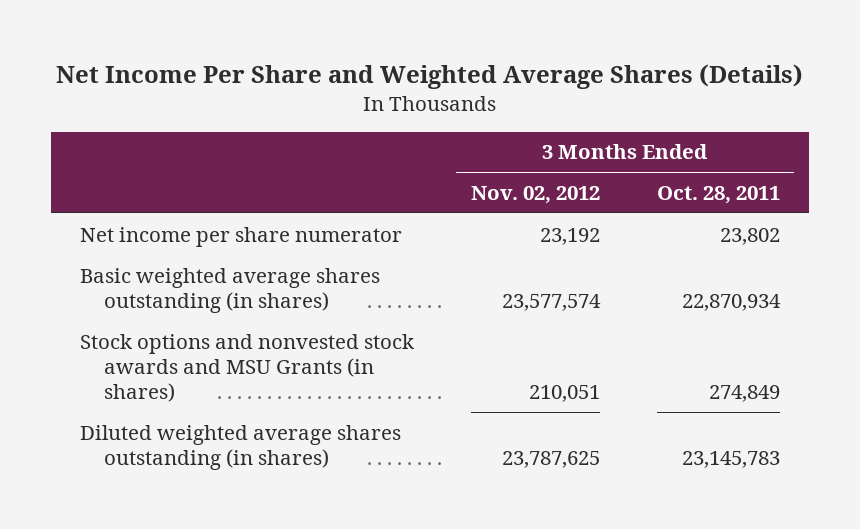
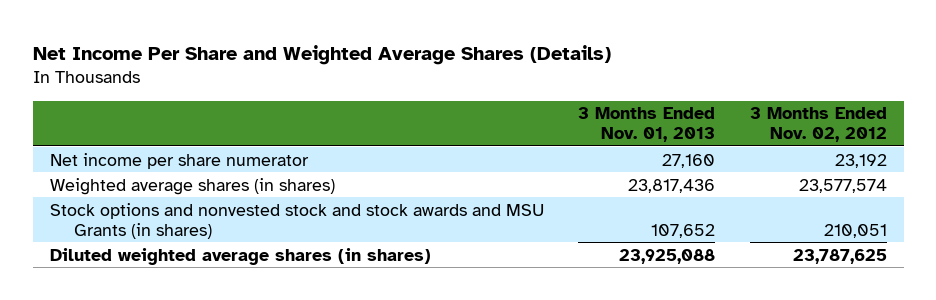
- | 3 Months Ended Nov. 02, 2012 | 3 Months Ended Oct. 28, 2011
+ | 3 Months Ended Nov. 01, 2013 | 3 Months Ended Nov. 02, 2012
- Basic weighted average shares outstanding (in shares) | 23,577,574 | 22,870,934
- Stock options and nonvested stock awards and MSU Grants (in shares) | 210,051 | 274,849
- Diluted weighted average shares outstanding (in shares) | 23,787,625 | 23,145,783
+ Weighted average shares (in shares) | 23,817,436 | 23,577,574
+ Stock options and nonvested stock and stock awards and MSU Grants (in shares) | 107,652 | 210,051
+ Diluted weighted average shares (in shares) | 23,925,088 | 23,787,625

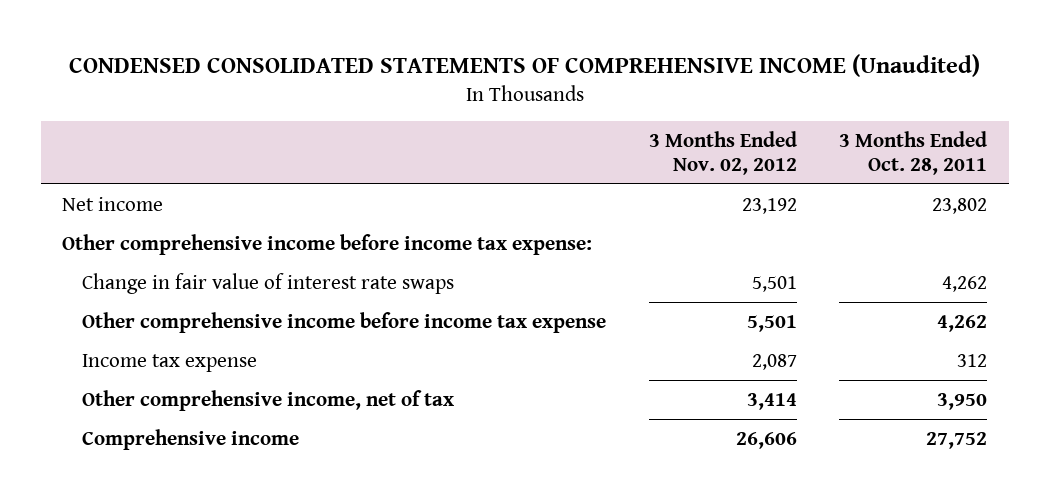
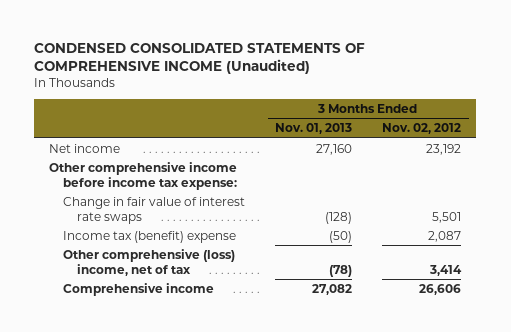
- | 3 Months Ended Nov. 02, 2012 | 3 Months Ended Oct. 28, 2011
+ | 3 Months Ended Nov. 01, 2013 | 3 Months Ended Nov. 02, 2012
- Other comprehensive income before income tax expense | 5,501 | 4,262
- Income tax expense | 2,087 | 312
- Other comprehensive income, net of tax | 3,414 | 3,950
+ Income tax (benefit) expense | (50) | 2,087
+ Other comprehensive (loss) income, net of tax | (78) | 3,414

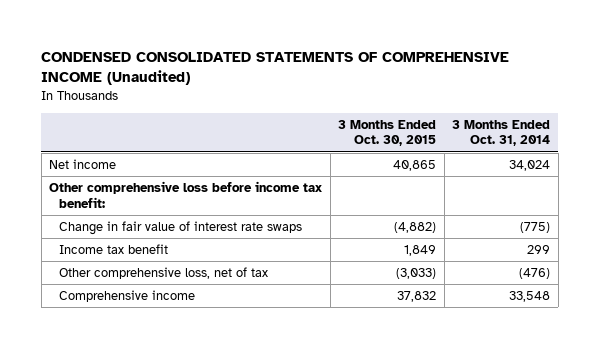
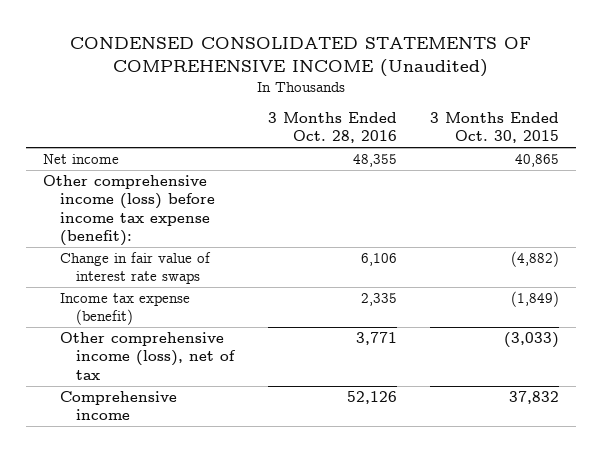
- | 3 Months Ended Oct. 30, 2015 | 3 Months Ended Oct. 31, 2014
+ | 3 Months Ended Oct. 28, 2016 | 3 Months Ended Oct. 30, 2015
- Other comprehensive loss before income tax benefit:
+ Other comprehensive income (loss) before income tax expense (benefit):
- Income tax benefit | 1,849 | 299
- Other comprehensive loss, net of tax | (3,033) | (476)
+ Income tax expense (benefit) | 2,335 | (1,849)
+ Other comprehensive income (loss), net of tax | 3,771 | (3,033)

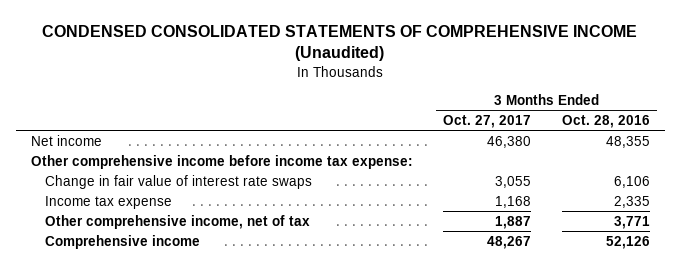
- | 3 Months Ended Oct. 28, 2016 | 3 Months Ended Oct. 30, 2015
+ | 3 Months Ended Oct. 27, 2017 | 3 Months Ended Oct. 28, 2016
- Other comprehensive income (loss) before income tax expense (benefit):
+ Other comprehensive income before income tax expense:
- Income tax expense (benefit) | 2,335 | (1,849)
- Other comprehensive income (loss), net of tax | 3,771 | (3,033)
+ Income tax expense | 1,168 | 2,335
+ Other comprehensive income, net of tax | 1,887 | 3,771

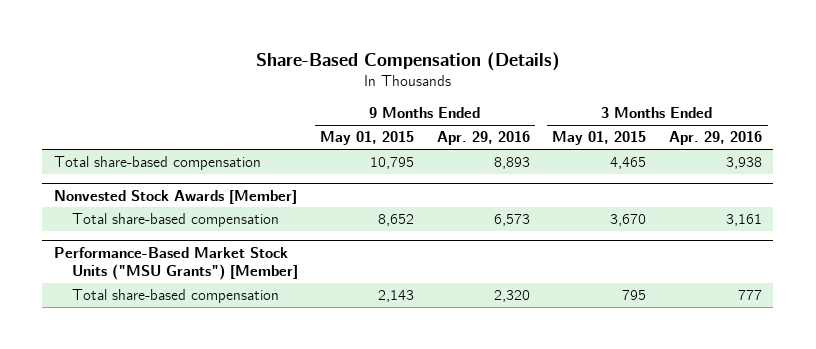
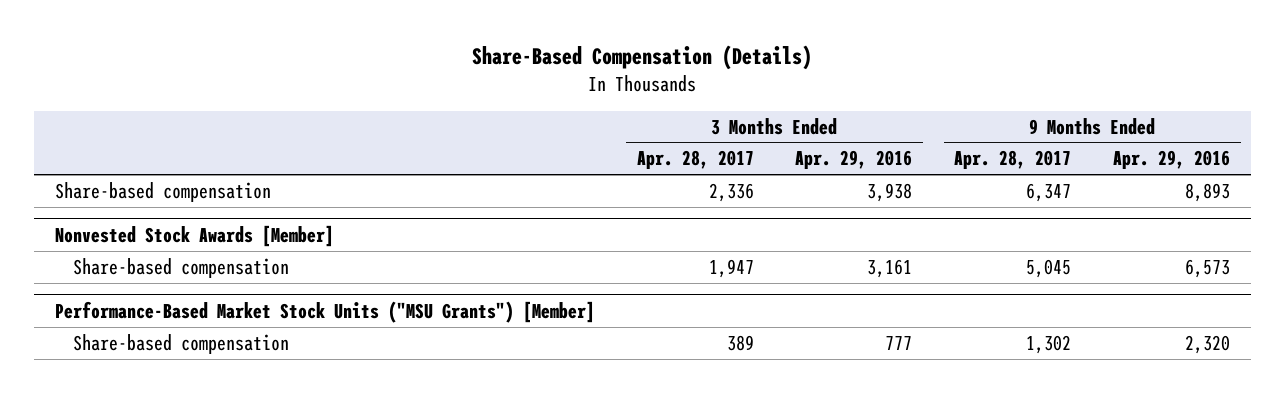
- | 9 Months Ended May 01, 2015 | 9 Months Ended Apr. 29, 2016 | 3 Months Ended May 01, 2015 | 3 Months Ended Apr. 29, 2016
+ | 3 Months Ended Apr. 28, 2017 | 3 Months Ended Apr. 29, 2016 | 9 Months Ended Apr. 28, 2017 | 9 Months Ended Apr. 29, 2016
- Total share-based compensation | 10,795 | 8,893 | 4,465 | 3,938
+ Share-based compensation | 2,336 | 3,938 | 6,347 | 8,893
@ Nonvested Stock Awards [Member]
- Total share-based compensation | 8,652 | 6,573 | 3,670 | 3,161
+ Share-based compensation | 1,947 | 3,161 | 5,045 | 6,573
@ Performance-Based Market Stock Units ("MSU Grants") [Member]
- Total share-based compensation | 2,143 | 2,320 | 795 | 777
+ Share-based compensation | 389 | 777 | 1,302 | 2,320

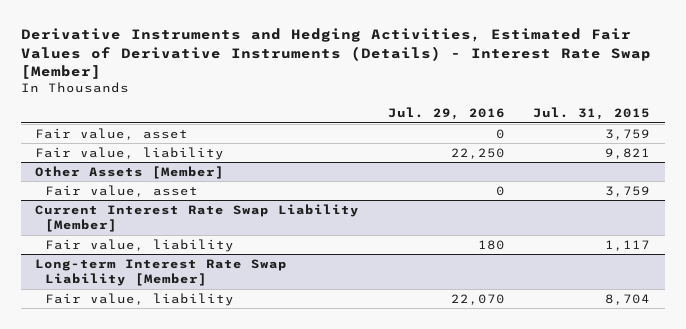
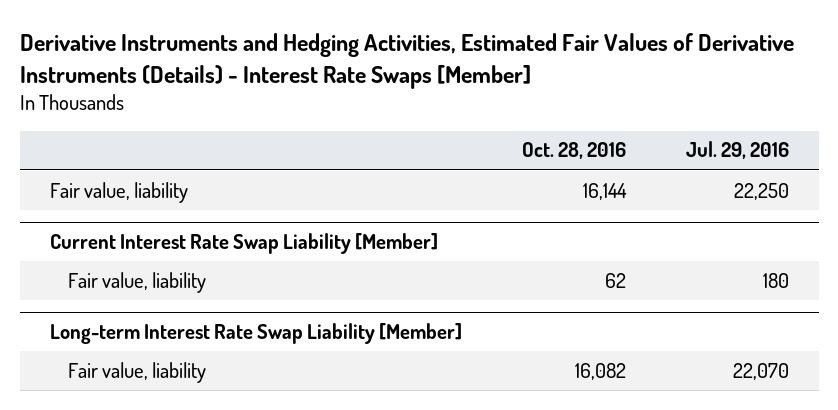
- Derivative Instruments and Hedging Activities, Estimated Fair Values of Derivative Instruments (Details) - Interest Rate Swap [Member]
+ Derivative Instruments and Hedging Activities, Estimated Fair Values of Derivative Instruments (Details) - Interest Rate Swaps [Member]
- | Jul. 29, 2016 | Jul. 31, 2015
+ | Oct. 28, 2016 | Jul. 29, 2016
- Fair value, asset | 0 | 3,759
- Other Assets [Member]
- Fair value, asset | 0 | 3,759

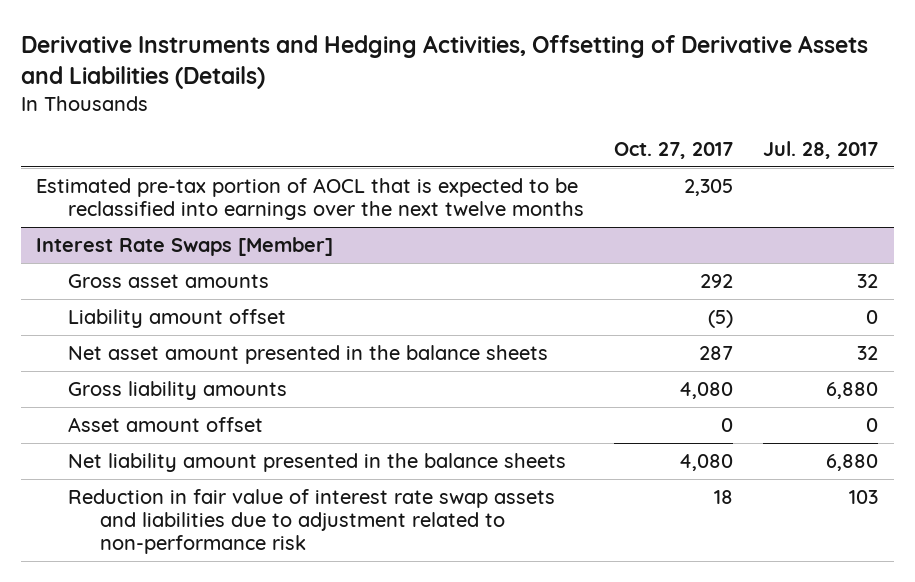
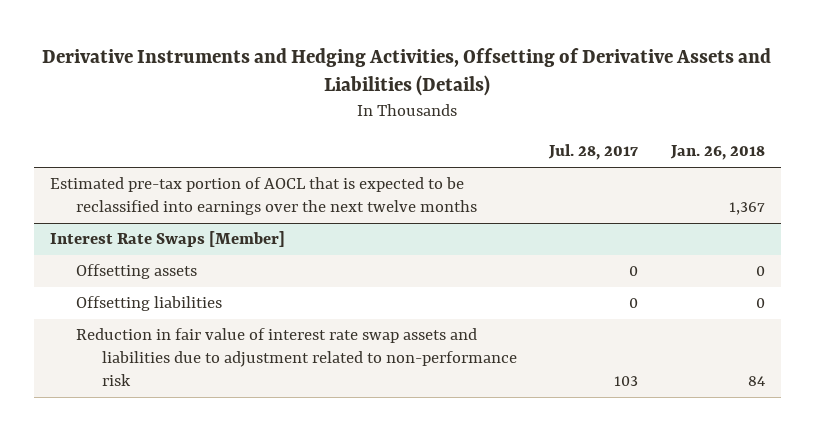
- | Oct. 27, 2017 | Jul. 28, 2017
+ | Jul. 28, 2017 | Jan. 26, 2018
@ Interest Rate Swaps [Member]
- Gross asset amounts | 292 | 32
- Liability amount offset | (5) | 0
- Net asset amount presented in the balance sheets | 287 | 32
- Gross liability amounts | 4,080 | 6,880
- Asset amount offset | 0 | 0
- Net liability amount presented in the balance sheets | 4,080 | 6,880
+ Offsetting assets | 0 | 0
+ Offsetting liabilities | 0 | 0

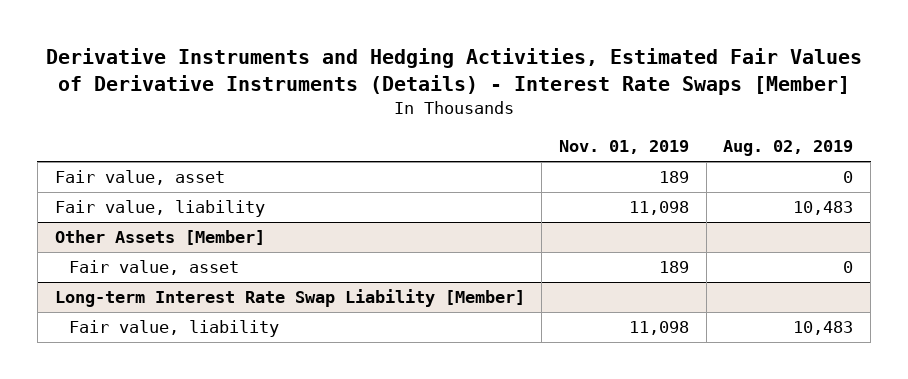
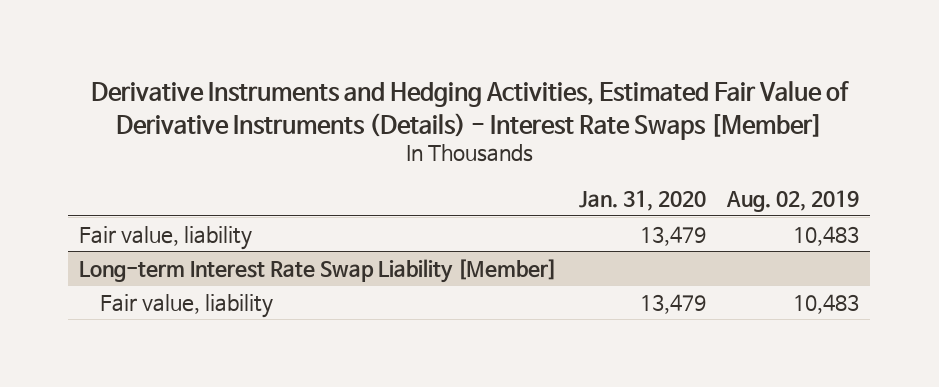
- Derivative Instruments and Hedging Activities, Estimated Fair Values of Derivative Instruments (Details) - Interest Rate Swaps [Member]
+ Derivative Instruments and Hedging Activities, Estimated Fair Value of Derivative Instruments (Details) - Interest Rate Swaps [Member]
- | Nov. 01, 2019 | Aug. 02, 2019
+ | Jan. 31, 2020 | Aug. 02, 2019
- Fair value, asset | 189 | 0
- Other Assets [Member]
- Fair value, asset | 189 | 0

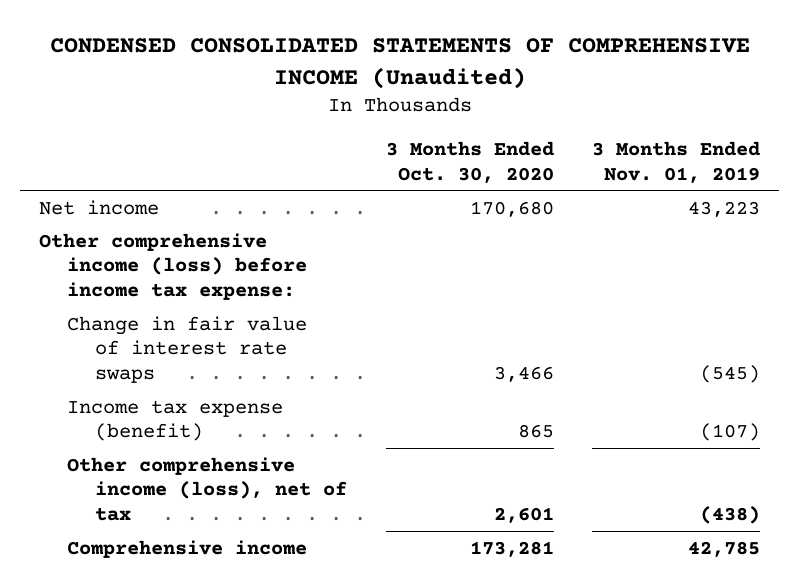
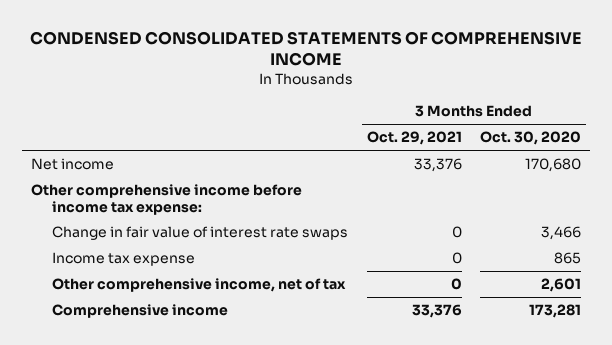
- CONDENSED CONSOLIDATED STATEMENTS OF COMPREHENSIVE INCOME (Unaudited)
+ CONDENSED CONSOLIDATED STATEMENTS OF COMPREHENSIVE INCOME
- | 3 Months Ended Oct. 30, 2020 | 3 Months Ended Nov. 01, 2019
+ | 3 Months Ended Oct. 29, 2021 | 3 Months Ended Oct. 30, 2020
- Other comprehensive income (loss) before income tax expense:
+ Other comprehensive income before income tax expense:
- Income tax expense (benefit) | 865 | (107)
- Other comprehensive income (loss), net of tax | 2,601 | (438)
+ Income tax expense | 0 | 865
+ Other comprehensive income, net of tax | 0 | 2,601

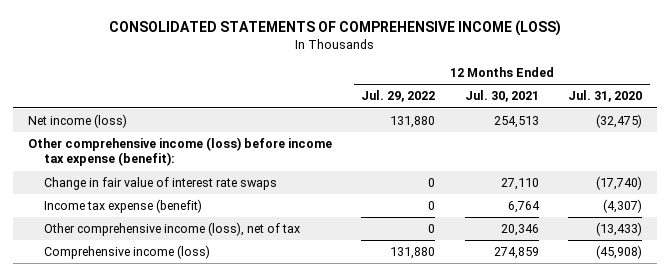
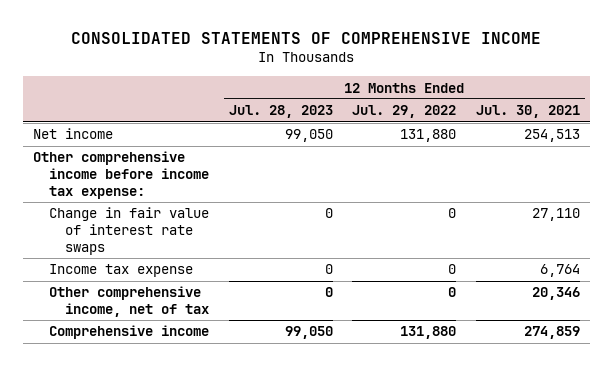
- CONSOLIDATED STATEMENTS OF COMPREHENSIVE INCOME (LOSS)
+ CONSOLIDATED STATEMENTS OF COMPREHENSIVE INCOME
- | 12 Months Ended Jul. 29, 2022 | 12 Months Ended Jul. 30, 2021 | 12 Months Ended Jul. 31, 2020
+ | 12 Months Ended Jul. 28, 2023 | 12 Months Ended Jul. 29, 2022 | 12 Months Ended Jul. 30, 2021
- Net income (loss) | 131,880 | 254,513 | (32,475)
- Other comprehensive income (loss) before income tax expense (benefit):
+ Net income | 99,050 | 131,880 | 254,513
+ Other comprehensive income before income tax expense:
- Income tax expense (benefit) | 0 | 6,764 | (4,307)
- Other comprehensive income (loss), net of tax | 0 | 20,346 | (13,433)
- Comprehensive income (loss) | 131,880 | 274,859 | (45,908)
+ Income tax expense | 0 | 0 | 6,764
+ Other comprehensive income, net of tax | 0 | 0 | 20,346
+ Comprehensive income | 99,050 | 131,880 | 274,859

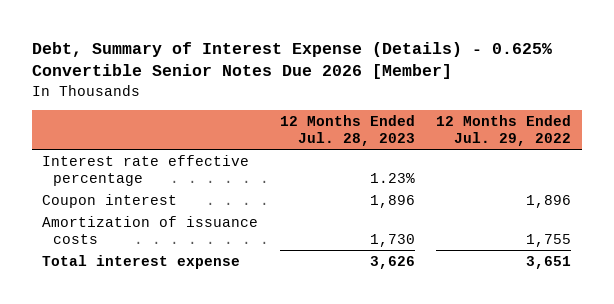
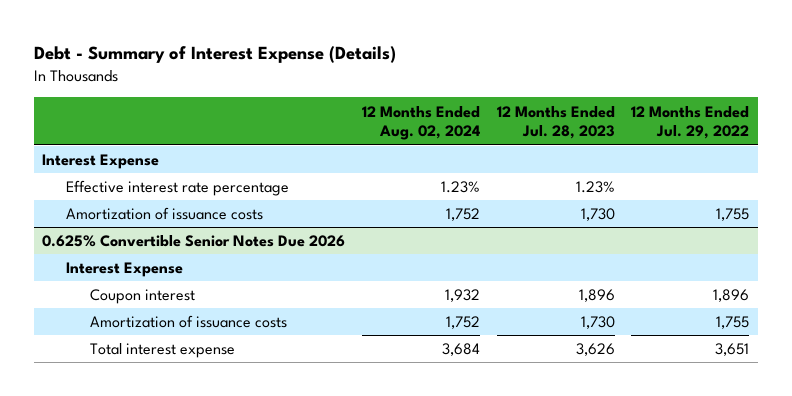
- Debt, Summary of Interest Expense (Details) - 0.625% Convertible Senior Notes Due 2026 [Member]
+ Debt - Summary of Interest Expense (Details)
- | 12 Months Ended Jul. 28, 2023 | 12 Months Ended Jul. 29, 2022
+ | 12 Months Ended Aug. 02, 2024 | 12 Months Ended Jul. 28, 2023 | 12 Months Ended Jul. 29, 2022
- Interest rate effective percentage | 1.23% |
+ Interest Expense
+ Effective interest rate percentage | 1.23% | 1.23% |
+ Amortization of issuance costs | 1,752 | 1,730 | 1,755
+ 0.625% Convertible Senior Notes Due 2026
+ Interest Expense

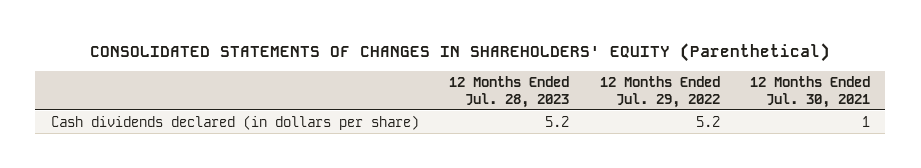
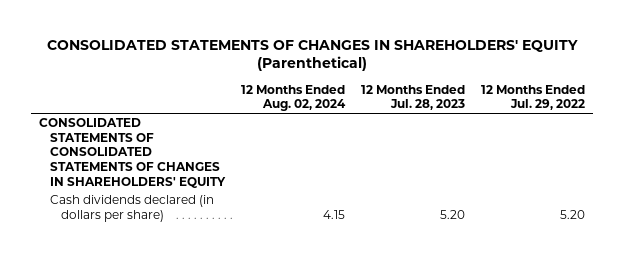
- | 12 Months Ended Jul. 28, 2023 | 12 Months Ended Jul. 29, 2022 | 12 Months Ended Jul. 30, 2021
+ | 12 Months Ended Aug. 02, 2024 | 12 Months Ended Jul. 28, 2023 | 12 Months Ended Jul. 29, 2022
- Cash dividends declared (in dollars per share) | 5.2 | 5.2 | 1
+ CONSOLIDATED STATEMENTS OF CONSOLIDATED STATEMENTS OF CHANGES IN SHAREHOLDERS' EQUITY
+ Cash dividends declared (in dollars per share) | 4.15 | 5.20 | 5.20

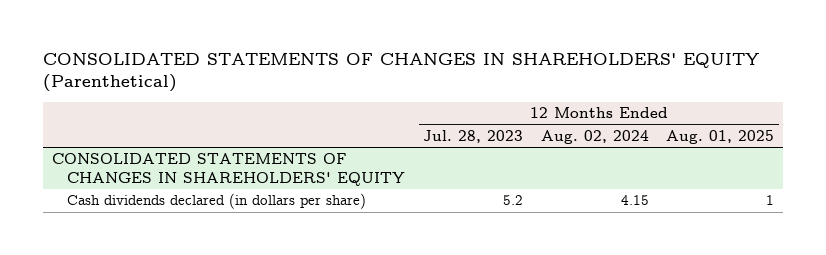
- | 12 Months Ended Aug. 02, 2024 | 12 Months Ended Jul. 28, 2023 | 12 Months Ended Jul. 29, 2022
+ | 12 Months Ended Jul. 28, 2023 | 12 Months Ended Aug. 02, 2024 | 12 Months Ended Aug. 01, 2025
- CONSOLIDATED STATEMENTS OF CONSOLIDATED STATEMENTS OF CHANGES IN SHAREHOLDERS' EQUITY
- Cash dividends declared (in dollars per share) | 4.15 | 5.20 | 5.20
+ CONSOLIDATED STATEMENTS OF CHANGES IN SHAREHOLDERS' EQUITY
+ Cash dividends declared (in dollars per share) | 5.2 | 4.15 | 1

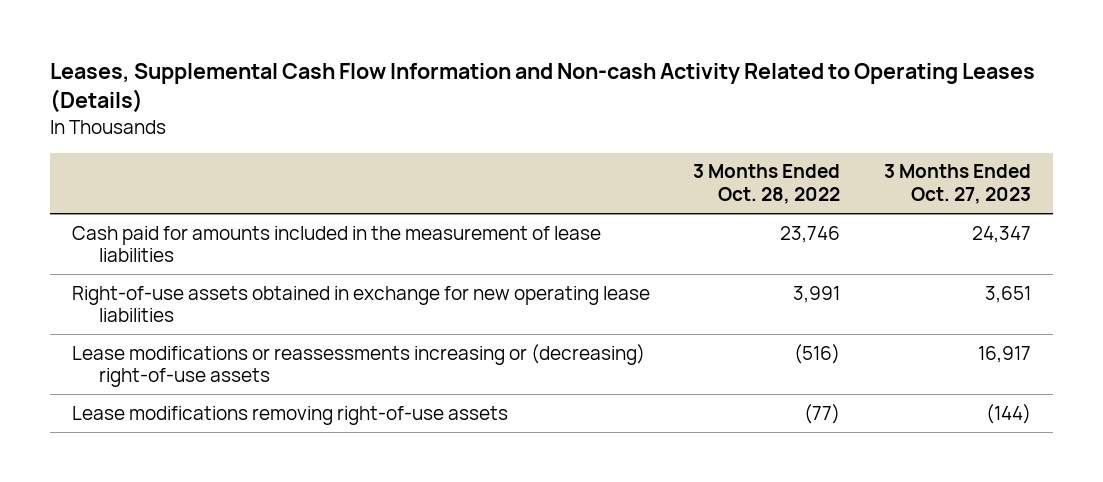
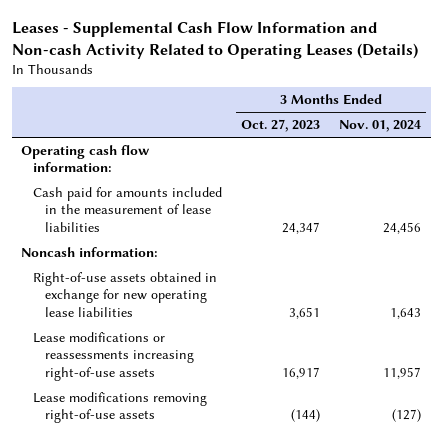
- Leases, Supplemental Cash Flow Information and Non-cash Activity Related to Operating Leases (Details)
+ Leases - Supplemental Cash Flow Information and Non-cash Activity Related to Operating Leases (Details)
- | 3 Months Ended Oct. 28, 2022 | 3 Months Ended Oct. 27, 2023
+ | 3 Months Ended Oct. 27, 2023 | 3 Months Ended Nov. 01, 2024
+ Operating cash flow information:
+ Noncash information:
- Lease modifications or reassessments increasing or (decreasing) right-of-use assets | (516) | 16,917
+ Lease modifications or reassessments increasing right-of-use assets | 16,917 | 11,957

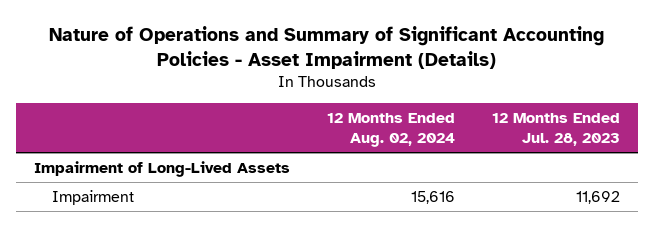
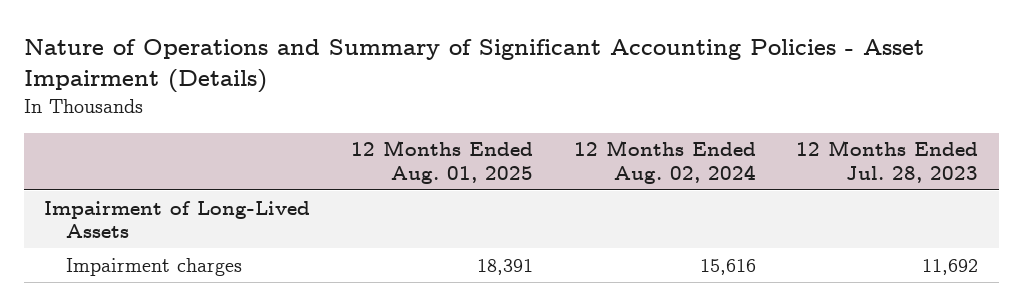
- | 12 Months Ended Aug. 02, 2024 | 12 Months Ended Jul. 28, 2023
+ | 12 Months Ended Aug. 01, 2025 | 12 Months Ended Aug. 02, 2024 | 12 Months Ended Jul. 28, 2023
- Impairment | 15,616 | 11,692
+ Impairment charges | 18,391 | 15,616 | 11,692

